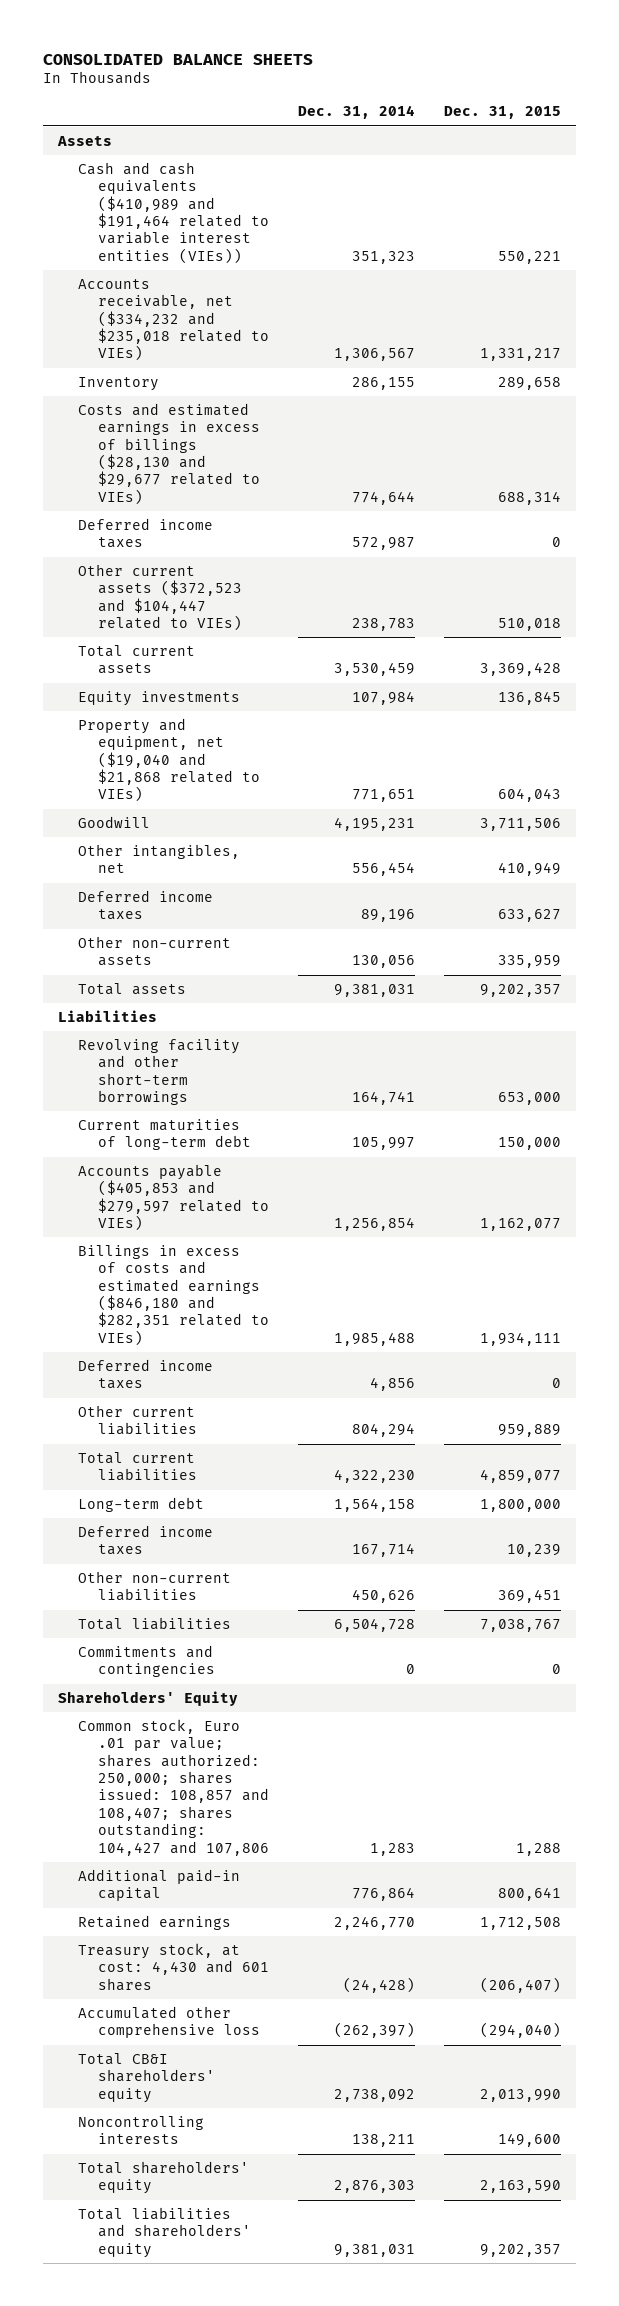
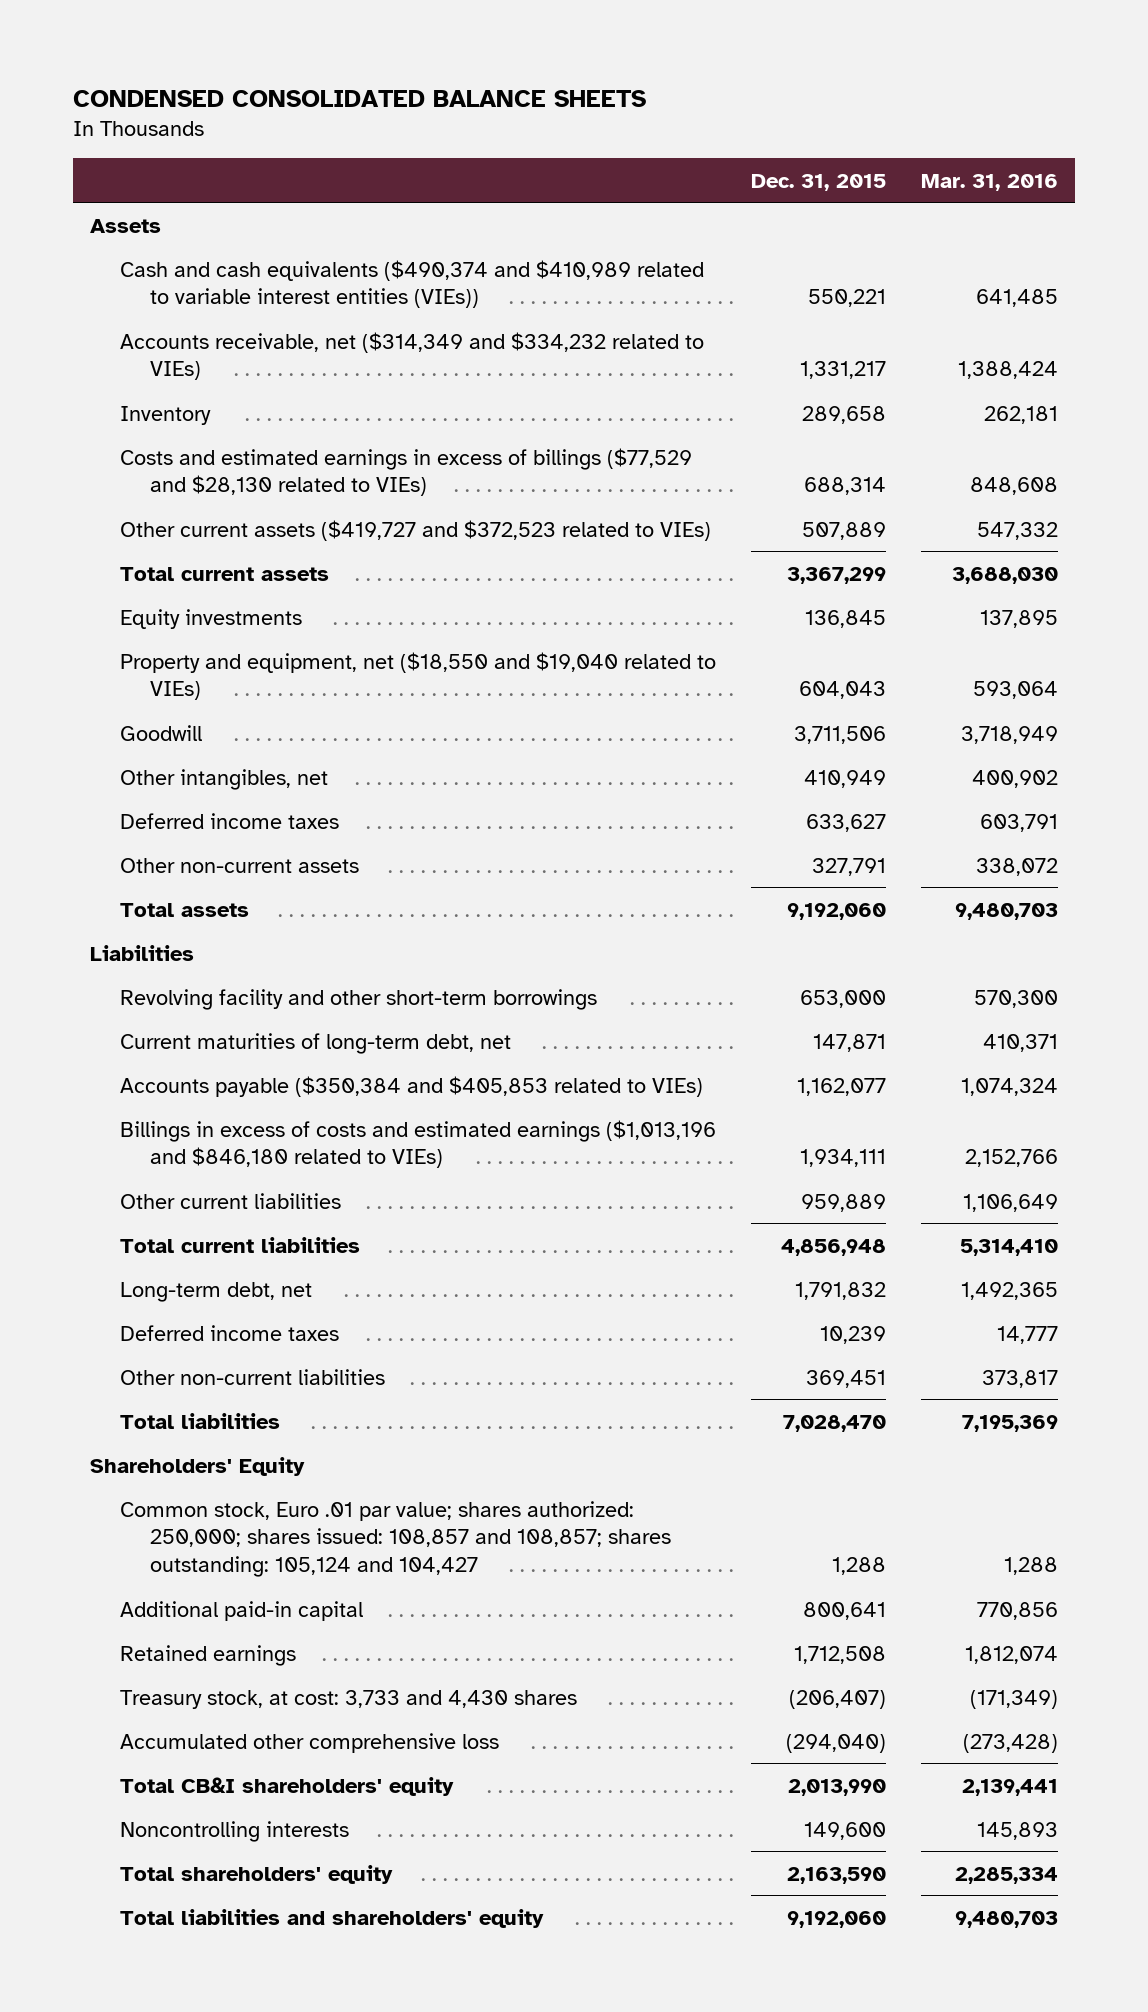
- CONSOLIDATED BALANCE SHEETS
+ CONDENSED CONSOLIDATED BALANCE SHEETS
- | Dec. 31, 2014 | Dec. 31, 2015
+ | Dec. 31, 2015 | Mar. 31, 2016
- Cash and cash equivalents ($410,989 and $191,464 related to variable interest entities (VIEs)) | 351,323 | 550,221
- Accounts receivable, net ($334,232 and $235,018 related to VIEs) | 1,306,567 | 1,331,217
+ Cash and cash equivalents ($490,374 and $410,989 related to variable interest entities (VIEs)) | 550,221 | 641,485
+ Accounts receivable, net ($314,349 and $334,232 related to VIEs) | 1,331,217 | 1,388,424
- Costs and estimated earnings in excess of billings ($28,130 and $29,677 related to VIEs) | 774,644 | 688,314
- Deferred income taxes | 572,987 | 0
- Other current assets ($372,523 and $104,447 related to VIEs) | 238,783 | 510,018
- Total current assets | 3,530,459 | 3,369,428
+ Costs and estimated earnings in excess of billings ($77,529 and $28,130 related to VIEs) | 688,314 | 848,608
+ Other current assets ($419,727 and $372,523 related to VIEs) | 507,889 | 547,332
+ Total current assets | 3,367,299 | 3,688,030
- Property and equipment, net ($19,040 and $21,868 related to VIEs) | 771,651 | 604,043
+ Property and equipment, net ($18,550 and $19,040 related to VIEs) | 604,043 | 593,064
- Other non-current assets | 130,056 | 335,959
- Total assets | 9,381,031 | 9,202,357
+ Other non-current assets | 327,791 | 338,072
+ Total assets | 9,192,060 | 9,480,703
- Current maturities of long-term debt | 105,997 | 150,000
- Accounts payable ($405,853 and $279,597 related to VIEs) | 1,256,854 | 1,162,077
- Billings in excess of costs and estimated earnings ($846,180 and $282,351 related to VIEs) | 1,985,488 | 1,934,111
- Deferred income taxes | 4,856 | 0
+ Current maturities of long-term debt, net | 147,871 | 410,371
+ Accounts payable ($350,384 and $405,853 related to VIEs) | 1,162,077 | 1,074,324
+ Billings in excess of costs and estimated earnings ($1,013,196 and $846,180 related to VIEs) | 1,934,111 | 2,152,766
- Total current liabilities | 4,322,230 | 4,859,077
- Long-term debt | 1,564,158 | 1,800,000
+ Total current liabilities | 4,856,948 | 5,314,410
+ Long-term debt, net | 1,791,832 | 1,492,365
- Total liabilities | 6,504,728 | 7,038,767
- Commitments and contingencies | 0 | 0
+ Total liabilities | 7,028,470 | 7,195,369
- Common stock, Euro .01 par value; shares authorized: 250,000; shares issued: 108,857 and 108,407; shares outstanding: 104,427 and 107,806 | 1,283 | 1,288
+ Common stock, Euro .01 par value; shares authorized: 250,000; shares issued: 108,857 and 108,857; shares outstanding: 105,124 and 104,427 | 1,288 | 1,288
- Treasury stock, at cost: 4,430 and 601 shares | (24,428) | (206,407)
+ Treasury stock, at cost: 3,733 and 4,430 shares | (206,407) | (171,349)
- Total liabilities and shareholders' equity | 9,381,031 | 9,202,357
+ Total liabilities and shareholders' equity | 9,192,060 | 9,480,703

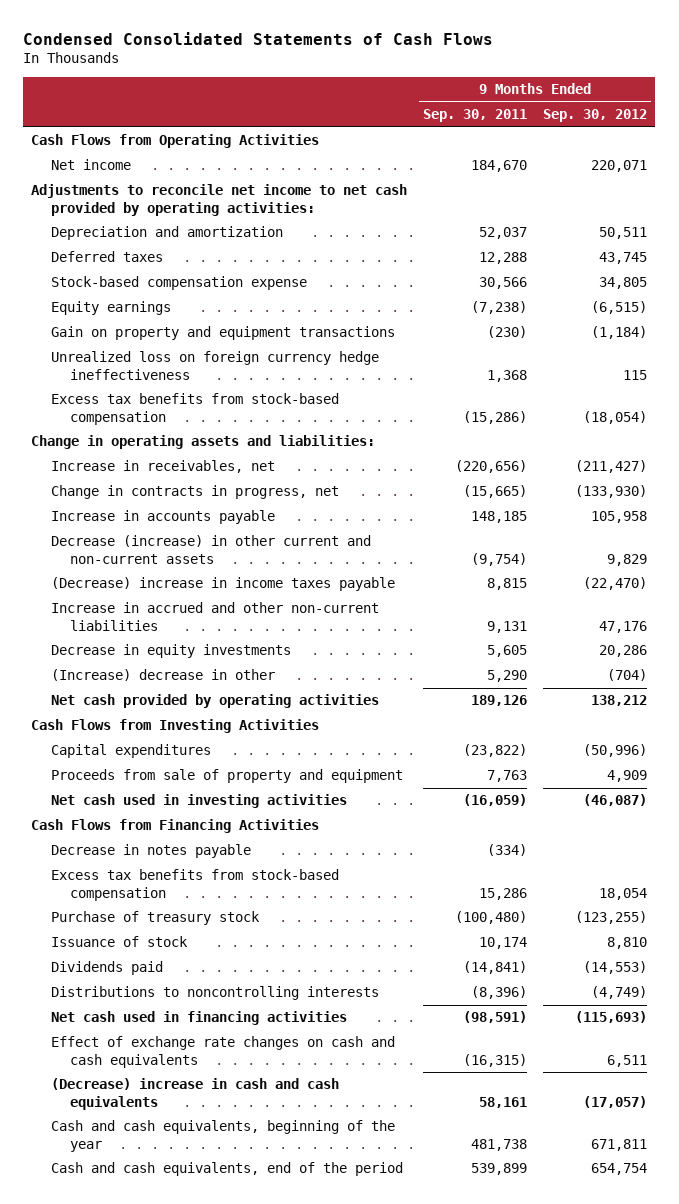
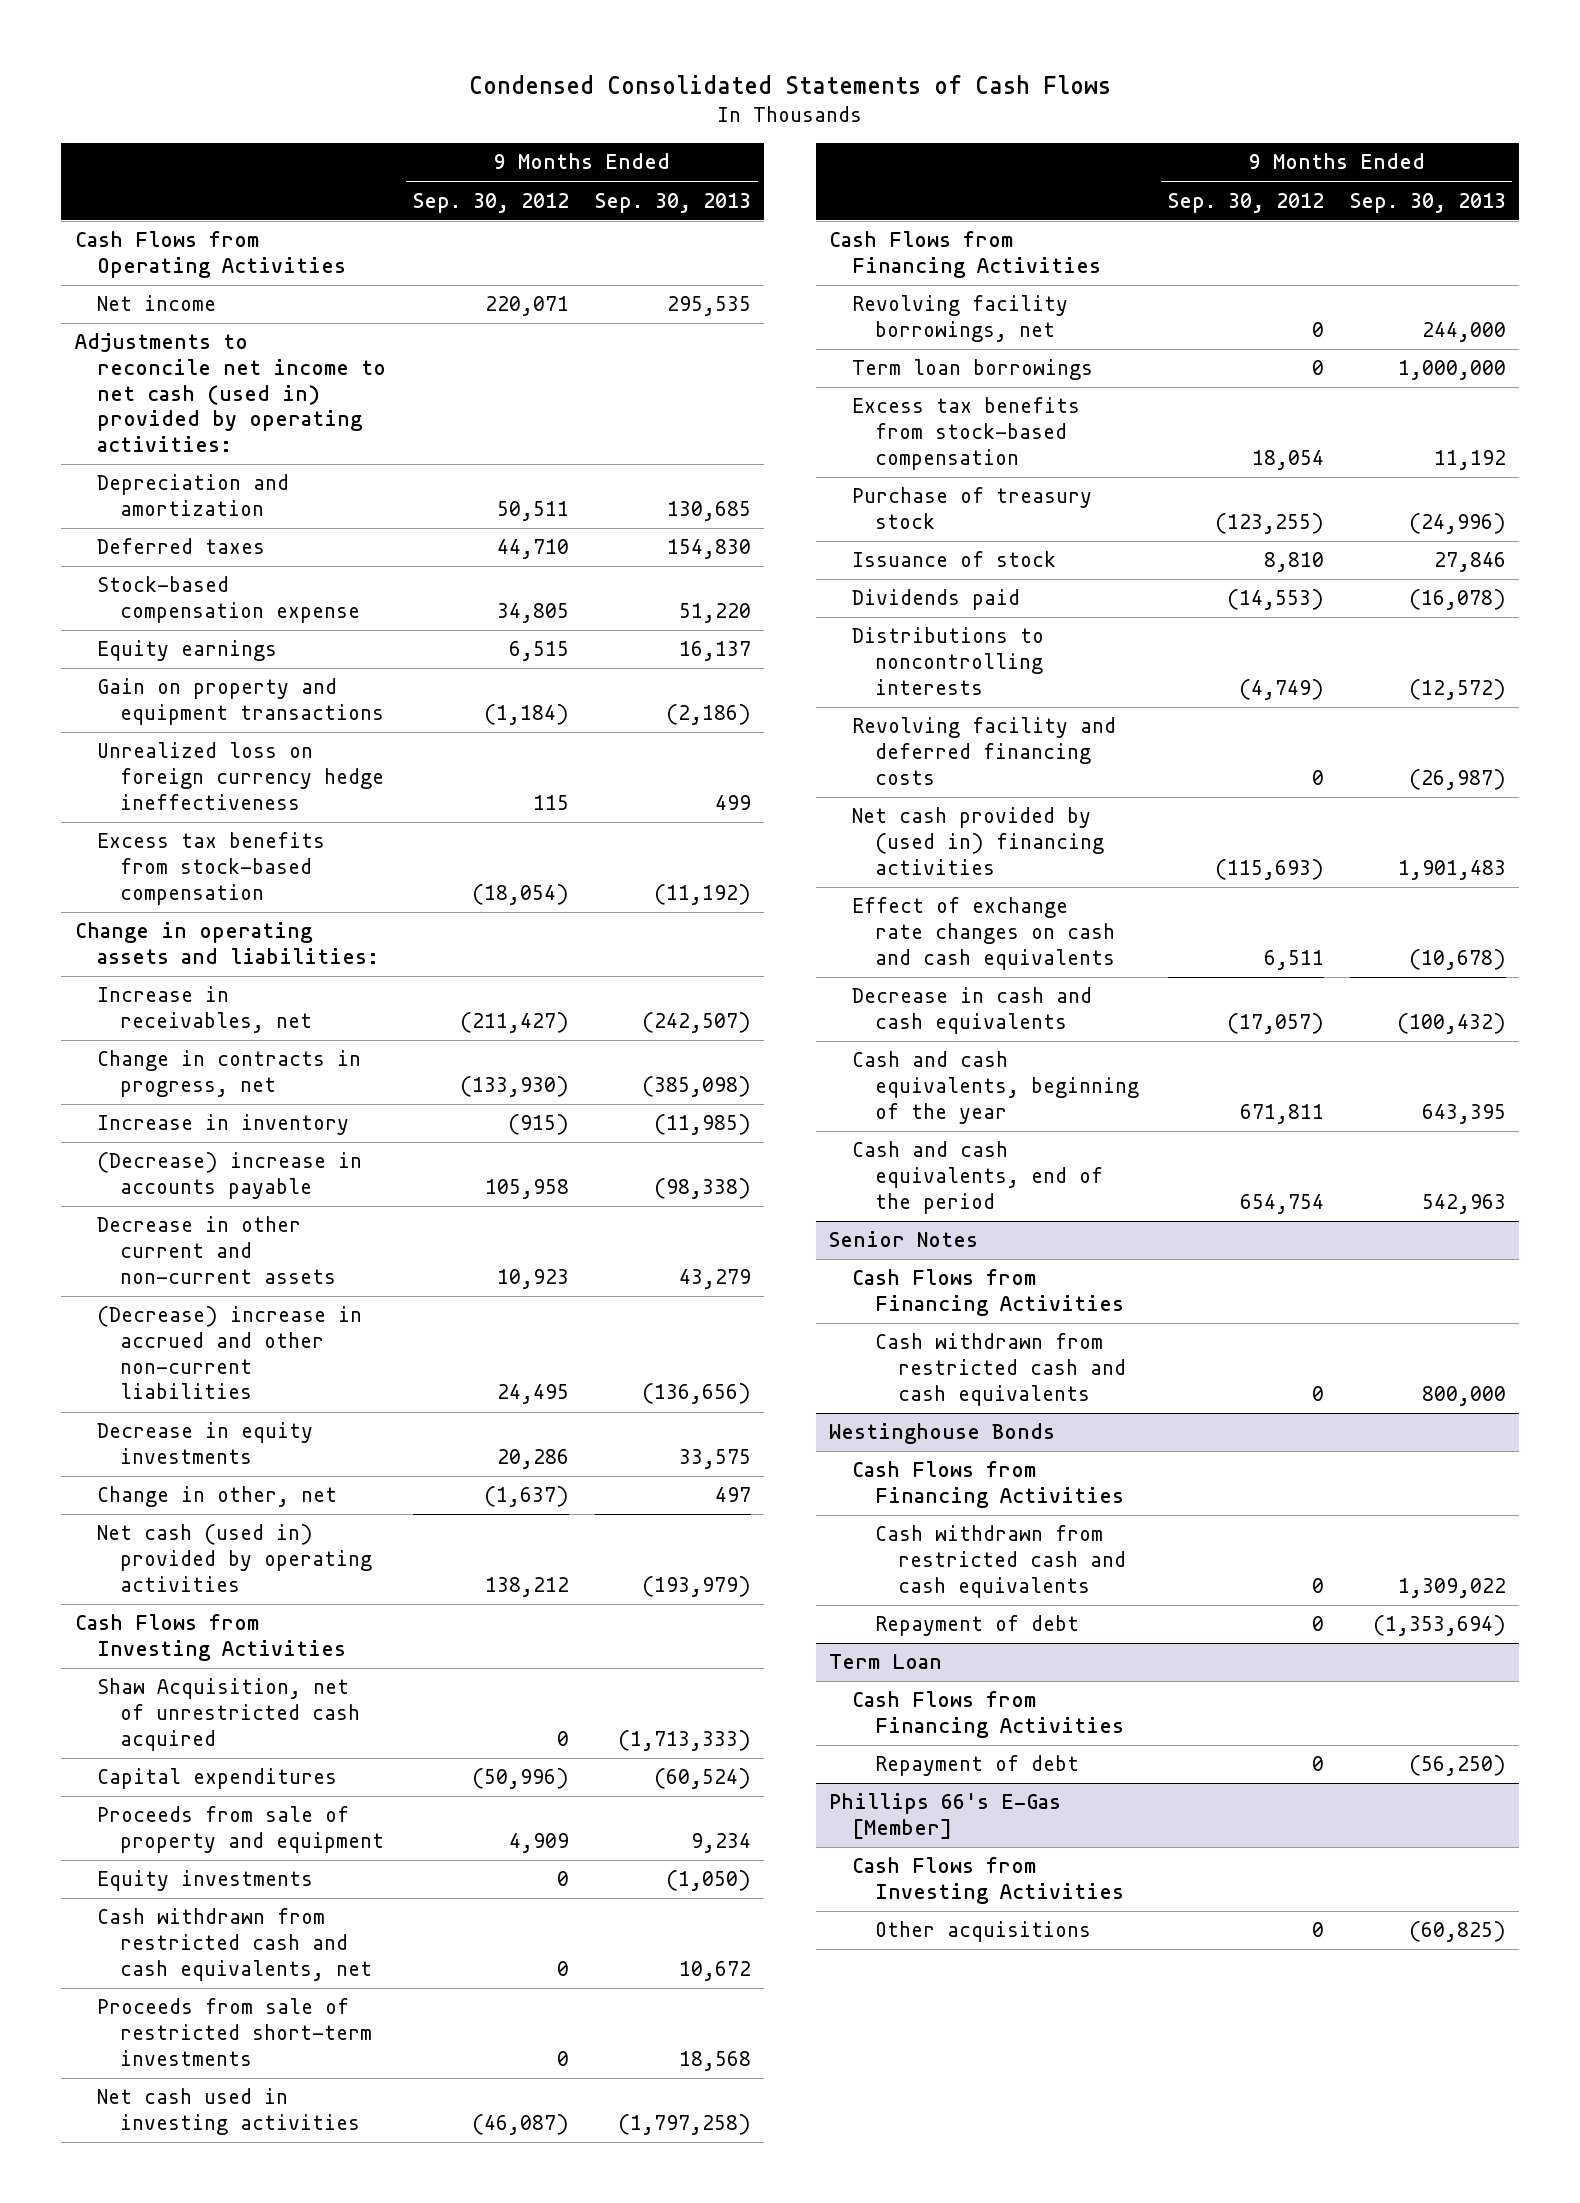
- | 9 Months Ended Sep. 30, 2011 | 9 Months Ended Sep. 30, 2012
+ | 9 Months Ended Sep. 30, 2012 | 9 Months Ended Sep. 30, 2013
- Adjustments to reconcile net income to net cash provided by operating activities:
+ Adjustments to reconcile net income to net cash (used in) provided by operating activities:
- Deferred taxes | 12,288 | 43,745
+ Deferred taxes | 44,710 | 154,830
- Equity earnings | (7,238) | (6,515)
+ Equity earnings | 6,515 | 16,137
- Increase in accounts payable | 148,185 | 105,958
- Decrease (increase) in other current and non-current assets | (9,754) | 9,829
- (Decrease) increase in income taxes payable | 8,815 | (22,470)
- Increase in accrued and other non-current liabilities | 9,131 | 47,176
+ Increase in inventory | (915) | (11,985)
+ (Decrease) increase in accounts payable | 105,958 | (98,338)
+ Decrease in other current and non-current assets | 10,923 | 43,279
+ (Decrease) increase in accrued and other non-current liabilities | 24,495 | (136,656)
- (Increase) decrease in other | 5,290 | (704)
- Net cash provided by operating activities | 189,126 | 138,212
+ Change in other, net | (1,637) | 497
+ Net cash (used in) provided by operating activities | 138,212 | (193,979)
+ Shaw Acquisition, net of unrestricted cash acquired | 0 | (1,713,333)
+ Equity investments | 0 | (1,050)
+ Cash withdrawn from restricted cash and cash equivalents, net | 0 | 10,672
+ Proceeds from sale of restricted short-term investments | 0 | 18,568
- Decrease in notes payable | (334) |
+ Revolving facility borrowings, net | 0 | 244,000
+ Term loan borrowings | 0 | 1,000,000
- Net cash used in financing activities | (98,591) | (115,693)
+ Revolving facility and deferred financing costs | 0 | (26,987)
+ Net cash provided by (used in) financing activities | (115,693) | 1,901,483
- (Decrease) increase in cash and cash equivalents | 58,161 | (17,057)
+ Decrease in cash and cash equivalents | (17,057) | (100,432)
+ Senior Notes
+ Cash Flows from Financing Activities
+ Cash withdrawn from restricted cash and cash equivalents | 0 | 800,000
+ Westinghouse Bonds
+ Cash Flows from Financing Activities
+ Cash withdrawn from restricted cash and cash equivalents | 0 | 1,309,022
+ Repayment of debt | 0 | (1,353,694)
+ Term Loan
+ Cash Flows from Financing Activities
+ Repayment of debt | 0 | (56,250)
+ Phillips 66's E-Gas [Member]
+ Cash Flows from Investing Activities
+ Other acquisitions | 0 | (60,825)

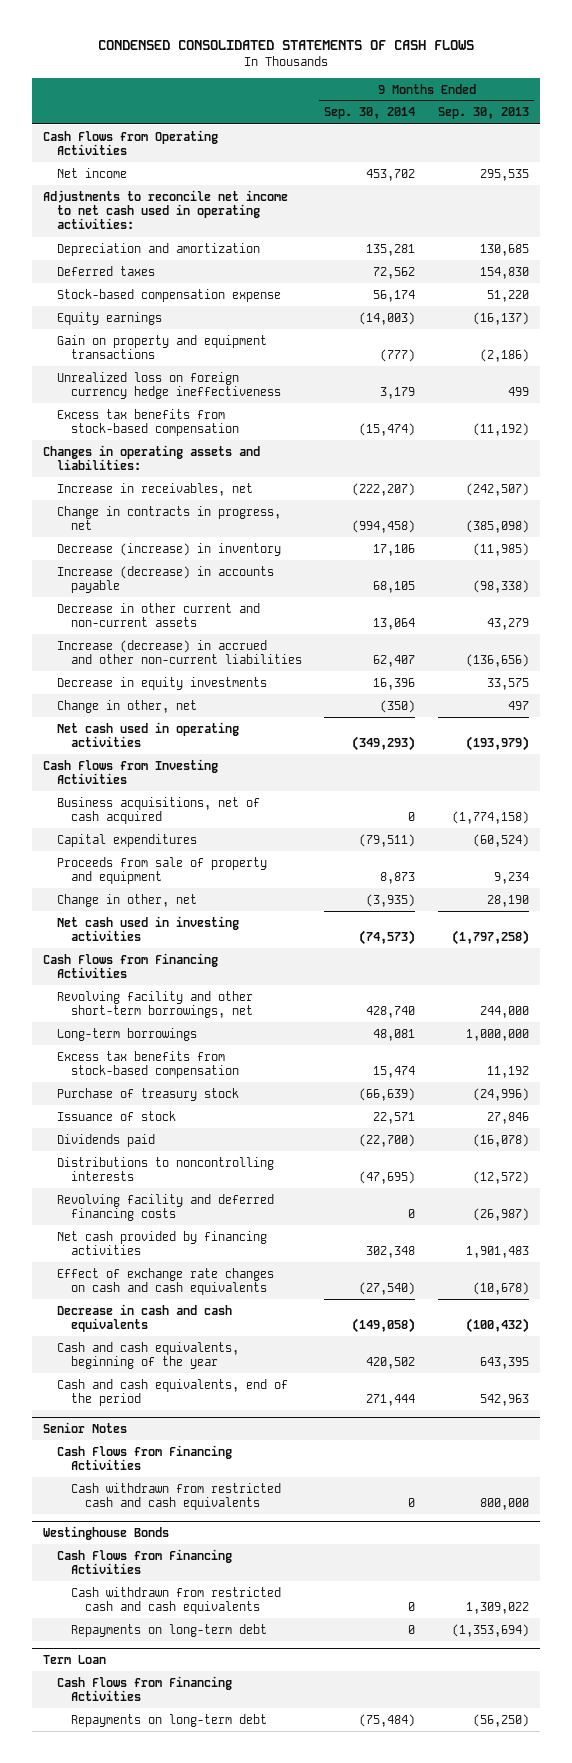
- Condensed Consolidated Statements of Cash Flows
+ CONDENSED CONSOLIDATED STATEMENTS OF CASH FLOWS
- | 9 Months Ended Sep. 30, 2012 | 9 Months Ended Sep. 30, 2013
+ | 9 Months Ended Sep. 30, 2014 | 9 Months Ended Sep. 30, 2013
- Adjustments to reconcile net income to net cash (used in) provided by operating activities:
+ Adjustments to reconcile net income to net cash used in operating activities:
- Equity earnings | 6,515 | 16,137
+ Equity earnings | (14,003) | (16,137)
- Change in operating assets and liabilities:
+ Changes in operating assets and liabilities:
- Increase in inventory | (915) | (11,985)
- (Decrease) increase in accounts payable | 105,958 | (98,338)
+ Decrease (increase) in inventory | 17,106 | (11,985)
+ Increase (decrease) in accounts payable | 68,105 | (98,338)
- (Decrease) increase in accrued and other non-current liabilities | 24,495 | (136,656)
+ Increase (decrease) in accrued and other non-current liabilities | 62,407 | (136,656)
- Net cash (used in) provided by operating activities | 138,212 | (193,979)
+ Net cash used in operating activities | (349,293) | (193,979)
- Shaw Acquisition, net of unrestricted cash acquired | 0 | (1,713,333)
+ Business acquisitions, net of cash acquired | 0 | (1,774,158)
- Equity investments | 0 | (1,050)
- Cash withdrawn from restricted cash and cash equivalents, net | 0 | 10,672
- Proceeds from sale of restricted short-term investments | 0 | 18,568
+ Change in other, net | (3,935) | 28,190
- Revolving facility borrowings, net | 0 | 244,000
- Term loan borrowings | 0 | 1,000,000
+ Revolving facility and other short-term borrowings, net | 428,740 | 244,000
+ Long-term borrowings | 48,081 | 1,000,000
- Net cash provided by (used in) financing activities | (115,693) | 1,901,483
+ Net cash provided by financing activities | 302,348 | 1,901,483
@ Westinghouse Bonds
- Repayment of debt | 0 | (1,353,694)
+ Repayments on long-term debt | 0 | (1,353,694)
@ Term Loan
- Repayment of debt | 0 | (56,250)
- Phillips 66's E-Gas [Member]
- Cash Flows from Investing Activities
- Other acquisitions | 0 | (60,825)
@ Term Loan
+ Repayments on long-term debt | (75,484) | (56,250)

